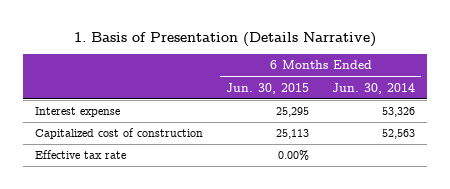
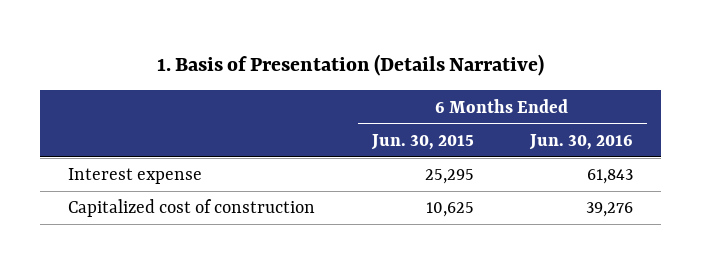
- | 6 Months Ended Jun. 30, 2015 | 6 Months Ended Jun. 30, 2014
+ | 6 Months Ended Jun. 30, 2015 | 6 Months Ended Jun. 30, 2016
- Capitalized cost of construction | 25,113 | 52,563
- Effective tax rate | 0.00% |
+ Capitalized cost of construction | 10,625 | 39,276

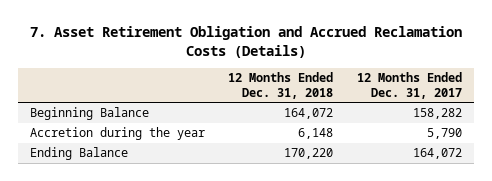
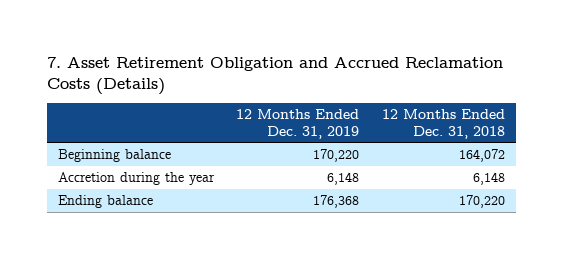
- | 12 Months Ended Dec. 31, 2018 | 12 Months Ended Dec. 31, 2017
+ | 12 Months Ended Dec. 31, 2019 | 12 Months Ended Dec. 31, 2018
- Beginning Balance | 164,072 | 158,282
+ Beginning balance | 170,220 | 164,072
- Ending Balance | 170,220 | 164,072
+ Ending balance | 176,368 | 170,220

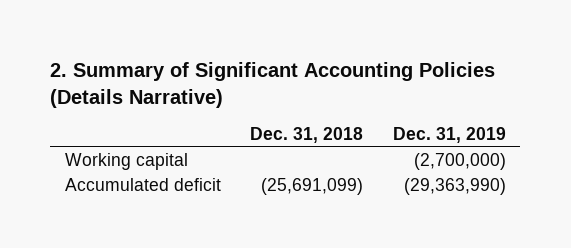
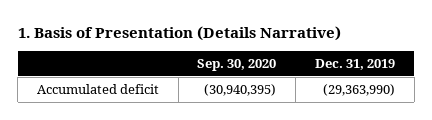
- 2. Summary of Significant Accounting Policies (Details Narrative)
+ 1. Basis of Presentation (Details Narrative)
- | Dec. 31, 2018 | Dec. 31, 2019
+ | Sep. 30, 2020 | Dec. 31, 2019
- Working capital | | (2,700,000)

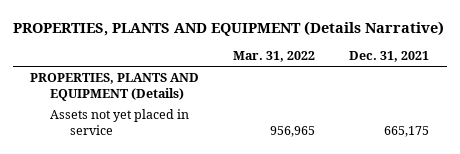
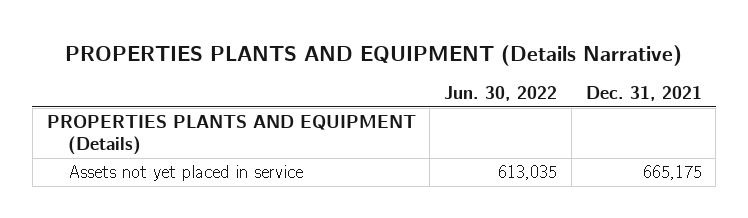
- PROPERTIES, PLANTS AND EQUIPMENT (Details Narrative)
+ PROPERTIES PLANTS AND EQUIPMENT (Details Narrative)
- | Mar. 31, 2022 | Dec. 31, 2021
+ | Jun. 30, 2022 | Dec. 31, 2021
- PROPERTIES, PLANTS AND EQUIPMENT (Details)
+ PROPERTIES PLANTS AND EQUIPMENT (Details)

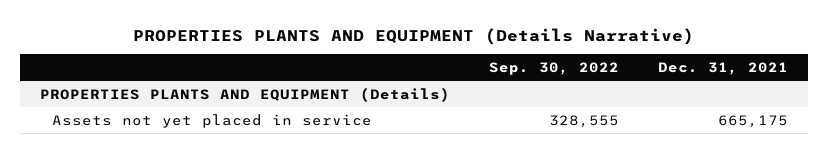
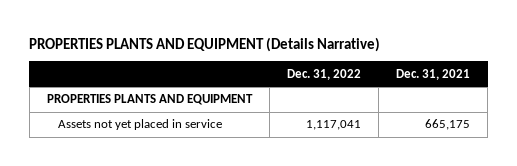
- | Sep. 30, 2022 | Dec. 31, 2021
+ | Dec. 31, 2022 | Dec. 31, 2021
- PROPERTIES PLANTS AND EQUIPMENT (Details)
+ PROPERTIES PLANTS AND EQUIPMENT

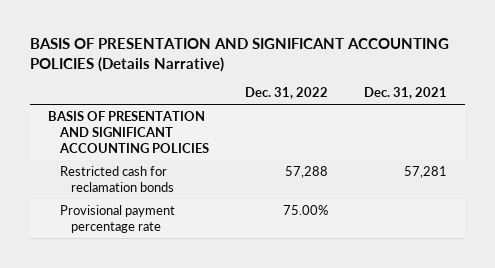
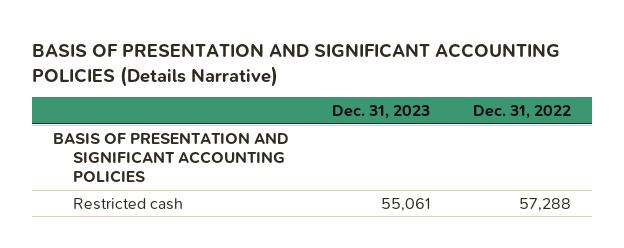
- | Dec. 31, 2022 | Dec. 31, 2021
+ | Dec. 31, 2023 | Dec. 31, 2022
- Restricted cash for reclamation bonds | 57,288 | 57,281
- Provisional payment percentage rate | 75.00% |
+ Restricted cash | 55,061 | 57,288

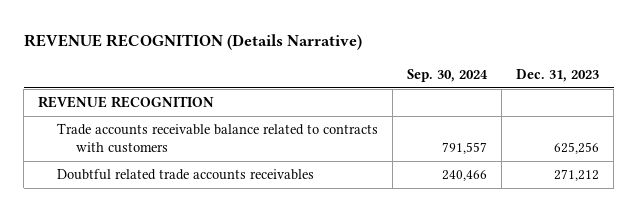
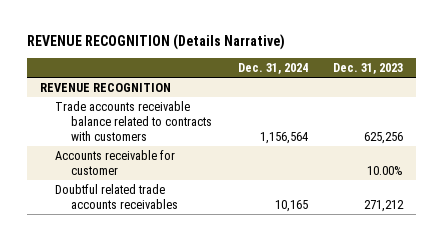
- | Sep. 30, 2024 | Dec. 31, 2023
+ | Dec. 31, 2024 | Dec. 31, 2023
+ Accounts receivable for customer | | 10.00%

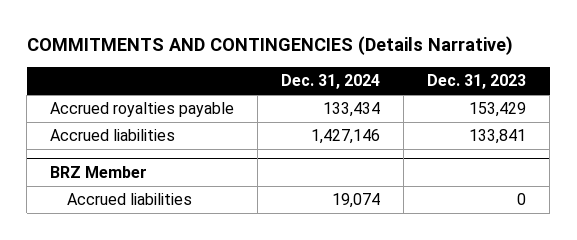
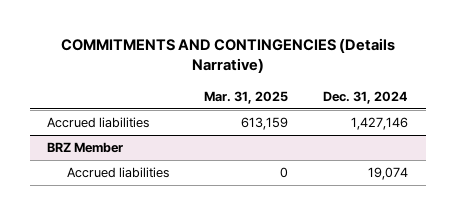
- | Dec. 31, 2024 | Dec. 31, 2023
+ | Mar. 31, 2025 | Dec. 31, 2024
- Accrued royalties payable | 133,434 | 153,429

